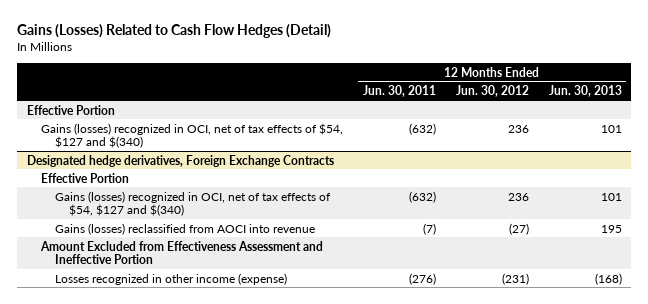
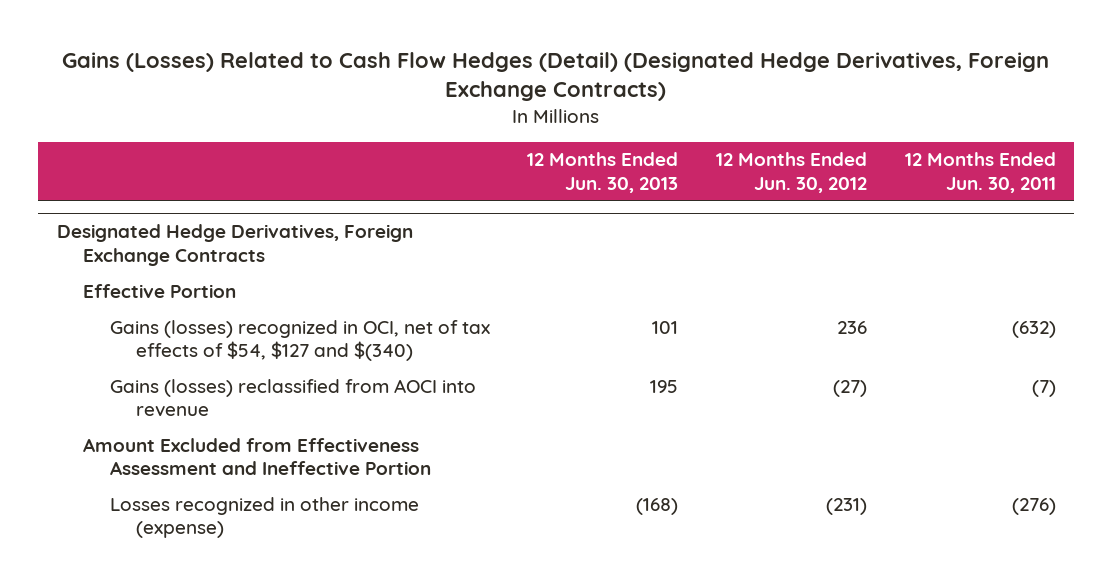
- Gains (Losses) Related to Cash Flow Hedges (Detail)
+ Gains (Losses) Related to Cash Flow Hedges (Detail) (Designated Hedge Derivatives, Foreign Exchange Contracts)
- | 12 Months Ended Jun. 30, 2011 | 12 Months Ended Jun. 30, 2012 | 12 Months Ended Jun. 30, 2013
+ | 12 Months Ended Jun. 30, 2013 | 12 Months Ended Jun. 30, 2012 | 12 Months Ended Jun. 30, 2011
- Effective Portion
- Gains (losses) recognized in OCI, net of tax effects of $54, $127 and $(340) | (632) | 236 | 101
- Designated hedge derivatives, Foreign Exchange Contracts
+ Designated Hedge Derivatives, Foreign Exchange Contracts

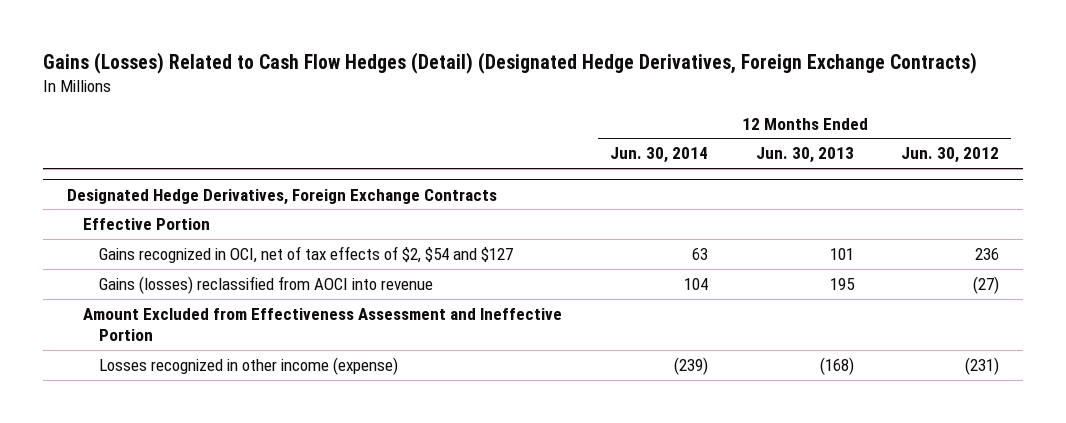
- | 12 Months Ended Jun. 30, 2013 | 12 Months Ended Jun. 30, 2012 | 12 Months Ended Jun. 30, 2011
+ | 12 Months Ended Jun. 30, 2014 | 12 Months Ended Jun. 30, 2013 | 12 Months Ended Jun. 30, 2012
@ Designated Hedge Derivatives, Foreign Exchange Contracts
- Gains (losses) recognized in OCI, net of tax effects of $54, $127 and $(340) | 101 | 236 | (632)
+ Gains recognized in OCI, net of tax effects of $2, $54 and $127 | 63 | 101 | 236

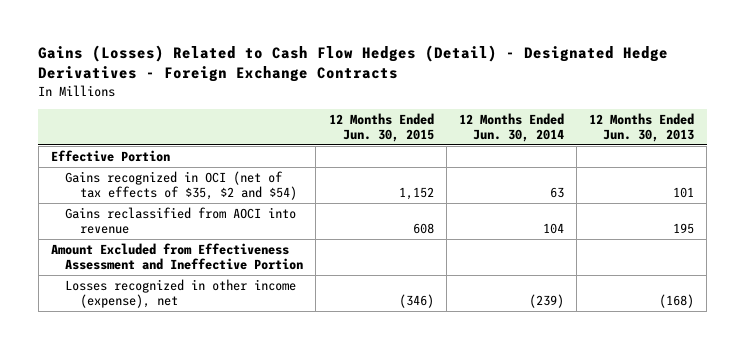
- Gains (Losses) Related to Cash Flow Hedges (Detail) (Designated Hedge Derivatives, Foreign Exchange Contracts)
+ Gains (Losses) Related to Cash Flow Hedges (Detail) - Designated Hedge Derivatives - Foreign Exchange Contracts
- | 12 Months Ended Jun. 30, 2014 | 12 Months Ended Jun. 30, 2013 | 12 Months Ended Jun. 30, 2012
+ | 12 Months Ended Jun. 30, 2015 | 12 Months Ended Jun. 30, 2014 | 12 Months Ended Jun. 30, 2013
- Designated Hedge Derivatives, Foreign Exchange Contracts
- Gains recognized in OCI, net of tax effects of $2, $54 and $127 | 63 | 101 | 236
- Gains (losses) reclassified from AOCI into revenue | 104 | 195 | (27)
+ Gains recognized in OCI (net of tax effects of $35, $2 and $54) | 1,152 | 63 | 101
+ Gains reclassified from AOCI into revenue | 608 | 104 | 195
- Losses recognized in other income (expense) | (239) | (168) | (231)
+ Losses recognized in other income (expense), net | (346) | (239) | (168)

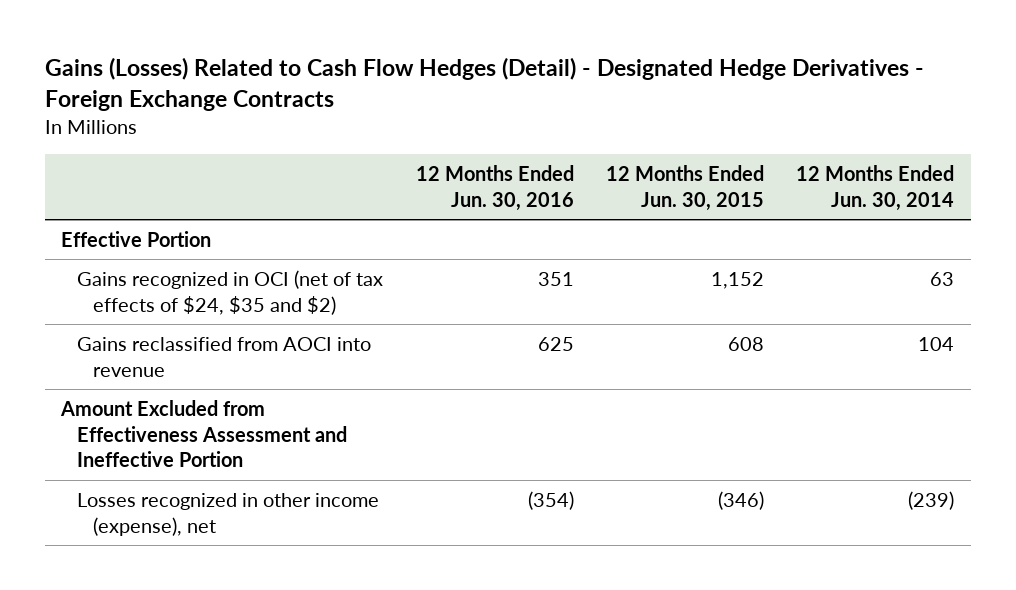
- | 12 Months Ended Jun. 30, 2015 | 12 Months Ended Jun. 30, 2014 | 12 Months Ended Jun. 30, 2013
+ | 12 Months Ended Jun. 30, 2016 | 12 Months Ended Jun. 30, 2015 | 12 Months Ended Jun. 30, 2014
- Gains recognized in OCI (net of tax effects of $35, $2 and $54) | 1,152 | 63 | 101
+ Gains recognized in OCI (net of tax effects of $24, $35 and $2) | 351 | 1,152 | 63

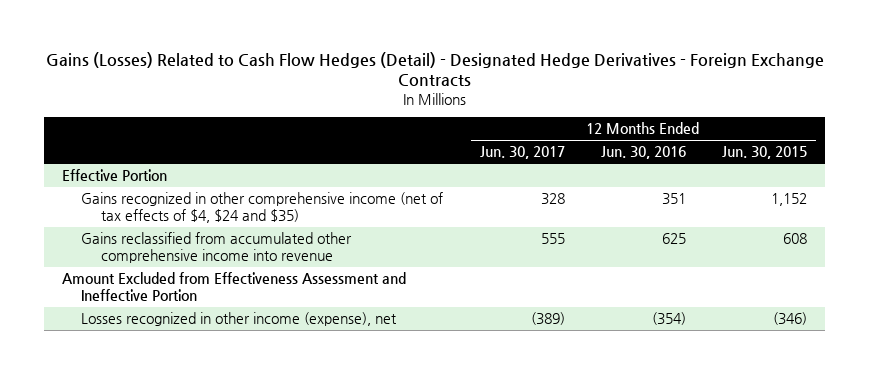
- | 12 Months Ended Jun. 30, 2016 | 12 Months Ended Jun. 30, 2015 | 12 Months Ended Jun. 30, 2014
+ | 12 Months Ended Jun. 30, 2017 | 12 Months Ended Jun. 30, 2016 | 12 Months Ended Jun. 30, 2015
- Gains recognized in OCI (net of tax effects of $24, $35 and $2) | 351 | 1,152 | 63
- Gains reclassified from AOCI into revenue | 625 | 608 | 104
+ Gains recognized in other comprehensive income (net of tax effects of $4, $24 and $35) | 328 | 351 | 1,152
+ Gains reclassified from accumulated other comprehensive income into revenue | 555 | 625 | 608

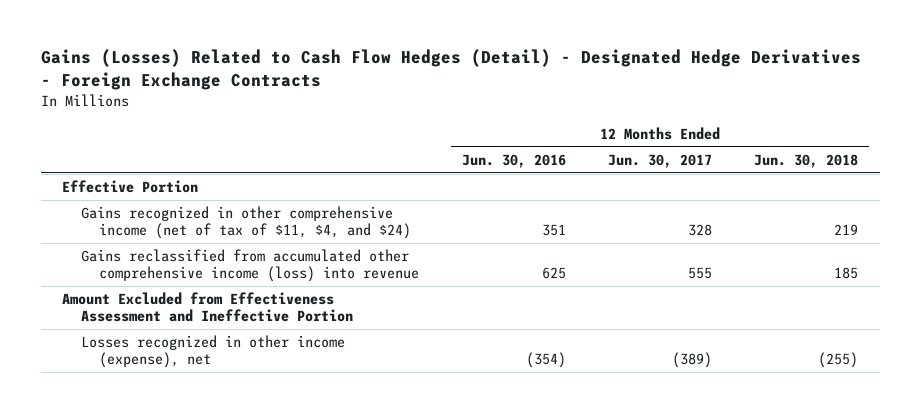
- | 12 Months Ended Jun. 30, 2017 | 12 Months Ended Jun. 30, 2016 | 12 Months Ended Jun. 30, 2015
+ | 12 Months Ended Jun. 30, 2016 | 12 Months Ended Jun. 30, 2017 | 12 Months Ended Jun. 30, 2018
- Gains recognized in other comprehensive income (net of tax effects of $4, $24 and $35) | 328 | 351 | 1,152
- Gains reclassified from accumulated other comprehensive income into revenue | 555 | 625 | 608
+ Gains recognized in other comprehensive income (net of tax of $11, $4, and $24) | 351 | 328 | 219
+ Gains reclassified from accumulated other comprehensive income (loss) into revenue | 625 | 555 | 185

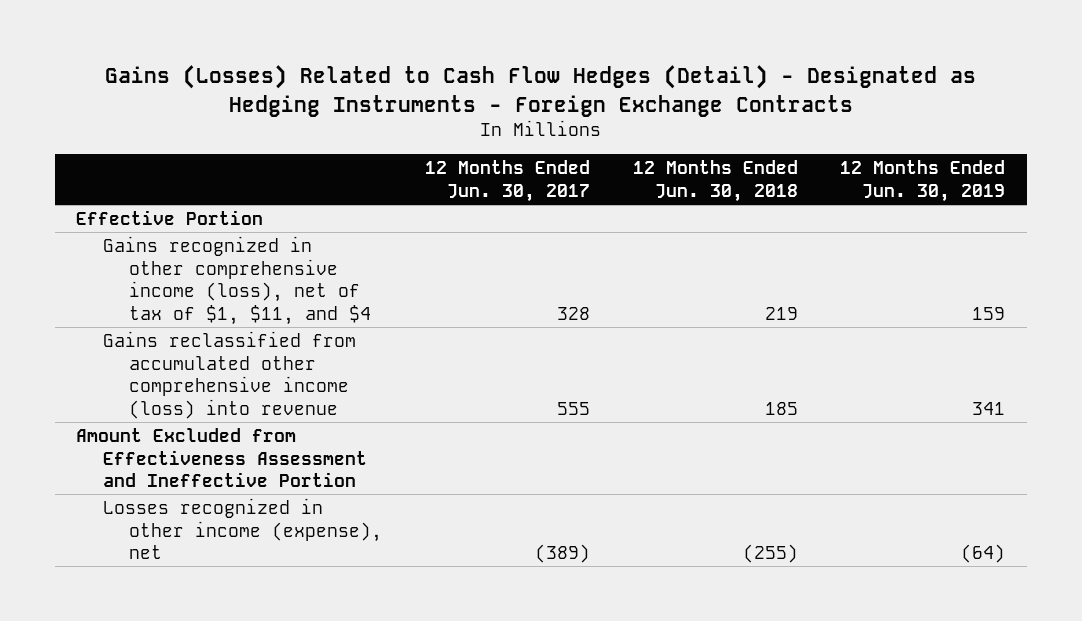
- Gains (Losses) Related to Cash Flow Hedges (Detail) - Designated Hedge Derivatives - Foreign Exchange Contracts
+ Gains (Losses) Related to Cash Flow Hedges (Detail) - Designated as Hedging Instruments - Foreign Exchange Contracts
- | 12 Months Ended Jun. 30, 2016 | 12 Months Ended Jun. 30, 2017 | 12 Months Ended Jun. 30, 2018
+ | 12 Months Ended Jun. 30, 2017 | 12 Months Ended Jun. 30, 2018 | 12 Months Ended Jun. 30, 2019
- Gains recognized in other comprehensive income (net of tax of $11, $4, and $24) | 351 | 328 | 219
+ Gains recognized in other comprehensive income (loss), net of tax of $1, $11, and $4 | 328 | 219 | 159

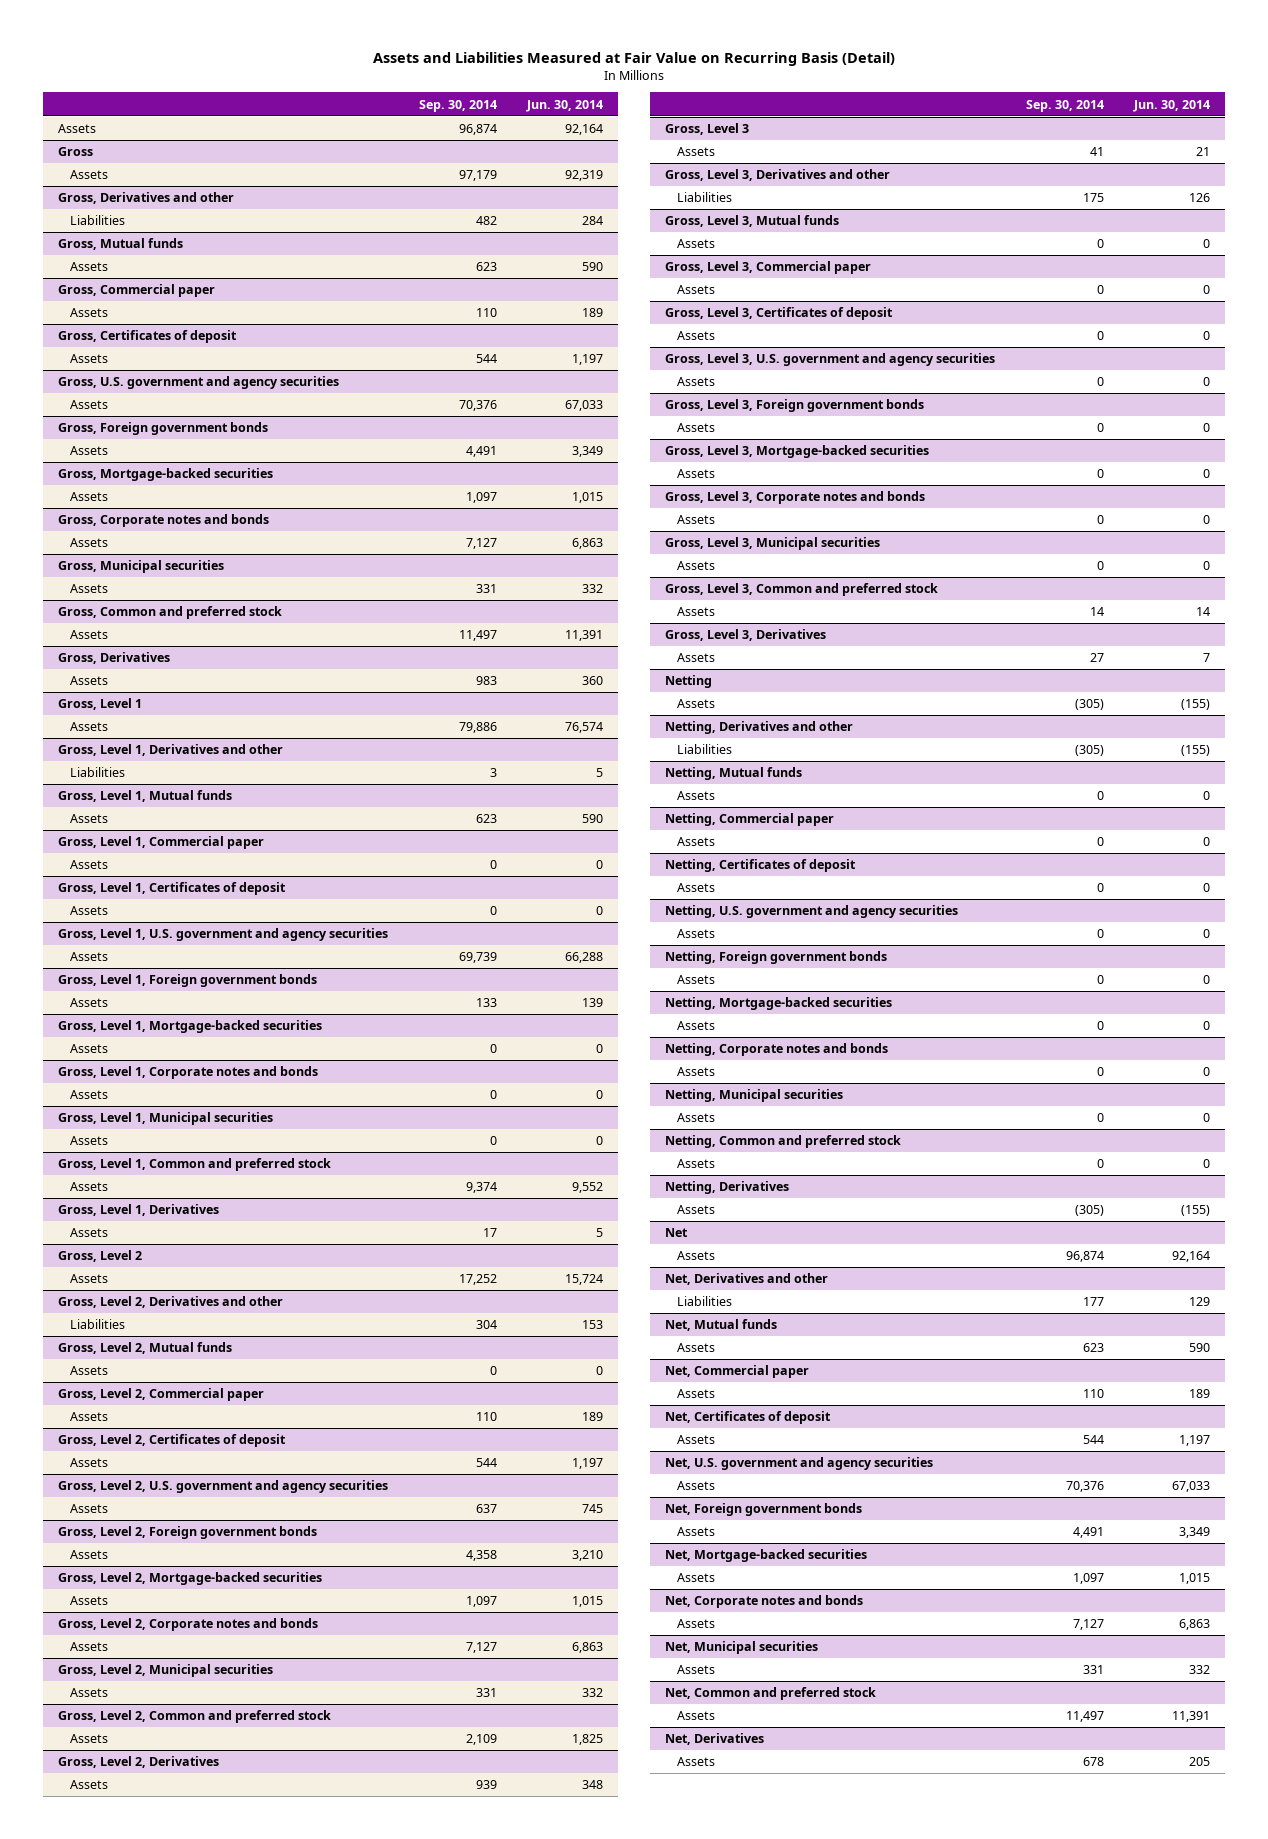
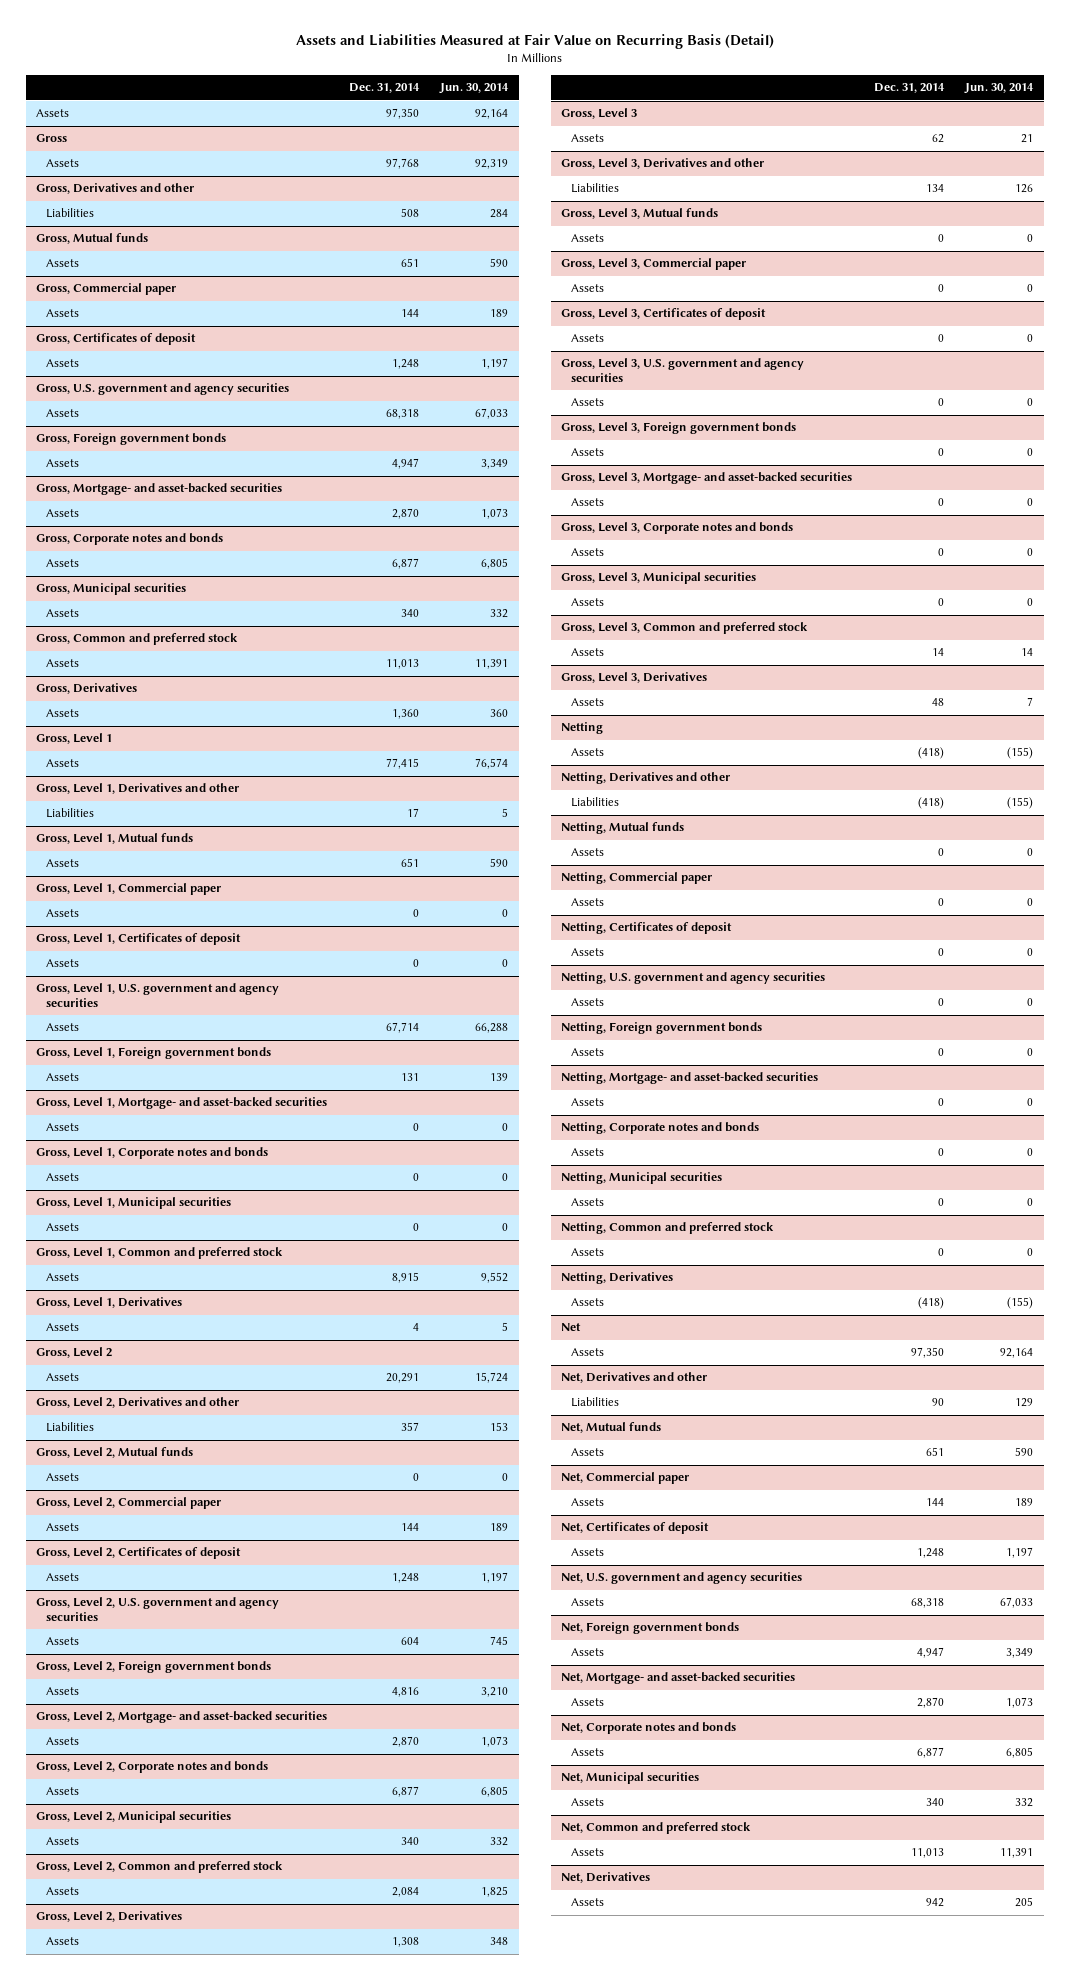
- | Sep. 30, 2014 | Jun. 30, 2014
+ | Dec. 31, 2014 | Jun. 30, 2014
- Gross, Mortgage-backed securities
- Assets | 1,097 | 1,015
+ Gross, Mortgage- and asset-backed securities
+ Assets | 2,870 | 1,073
@ Gross, Corporate notes and bonds
- Assets | 7,127 | 6,863
+ Assets | 6,877 | 6,805
- Gross, Level 1, Mortgage-backed securities
+ Gross, Level 1, Mortgage- and asset-backed securities
- Gross, Level 2, Mortgage-backed securities
- Assets | 1,097 | 1,015
+ Gross, Level 2, Mortgage- and asset-backed securities
+ Assets | 2,870 | 1,073
@ Gross, Level 2, Corporate notes and bonds
- Assets | 7,127 | 6,863
+ Assets | 6,877 | 6,805
- Gross, Level 3, Mortgage-backed securities
+ Gross, Level 3, Mortgage- and asset-backed securities
- Netting, Mortgage-backed securities
+ Netting, Mortgage- and asset-backed securities
- Net, Mortgage-backed securities
- Assets | 1,097 | 1,015
+ Net, Mortgage- and asset-backed securities
+ Assets | 2,870 | 1,073
@ Net, Corporate notes and bonds
- Assets | 7,127 | 6,863
+ Assets | 6,877 | 6,805

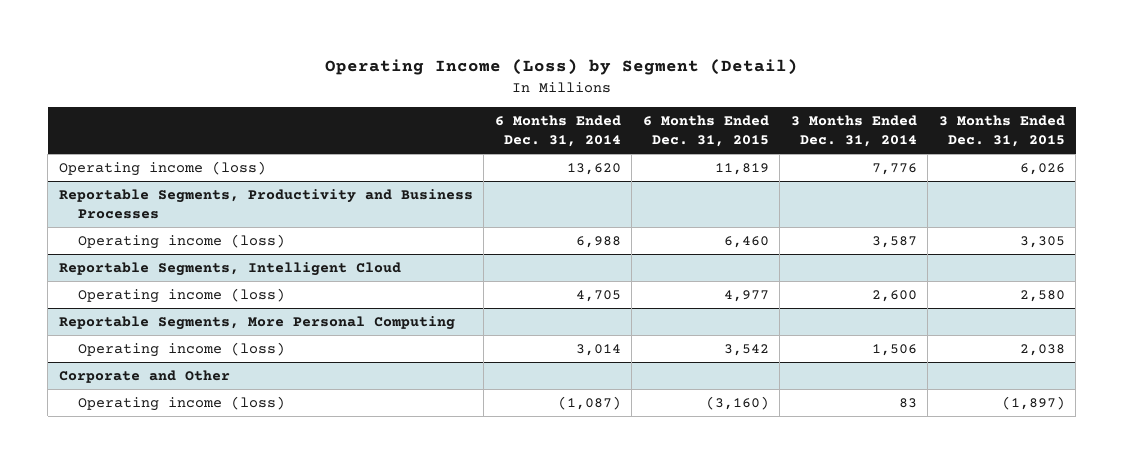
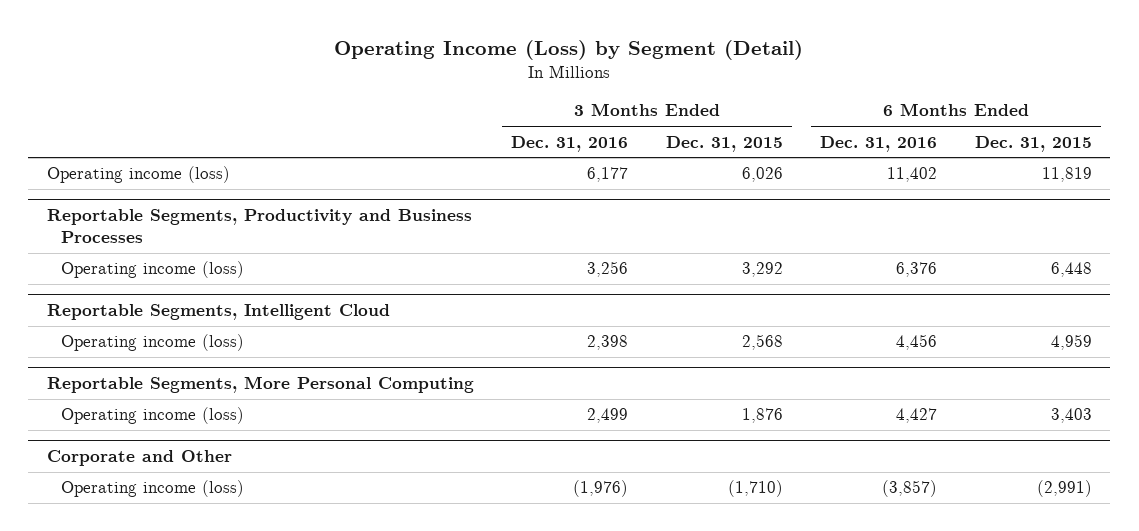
- | 6 Months Ended Dec. 31, 2014 | 6 Months Ended Dec. 31, 2015 | 3 Months Ended Dec. 31, 2014 | 3 Months Ended Dec. 31, 2015
+ | 3 Months Ended Dec. 31, 2016 | 3 Months Ended Dec. 31, 2015 | 6 Months Ended Dec. 31, 2016 | 6 Months Ended Dec. 31, 2015
@ Reportable Segments, Productivity and Business Processes
- Operating income (loss) | 6,988 | 6,460 | 3,587 | 3,305
+ Operating income (loss) | 3,256 | 3,292 | 6,376 | 6,448
@ Reportable Segments, Intelligent Cloud
- Operating income (loss) | 4,705 | 4,977 | 2,600 | 2,580
+ Operating income (loss) | 2,398 | 2,568 | 4,456 | 4,959
@ Reportable Segments, More Personal Computing
- Operating income (loss) | 3,014 | 3,542 | 1,506 | 2,038
+ Operating income (loss) | 2,499 | 1,876 | 4,427 | 3,403
@ Corporate and Other
- Operating income (loss) | (1,087) | (3,160) | 83 | (1,897)
+ Operating income (loss) | (1,976) | (1,710) | (3,857) | (2,991)

